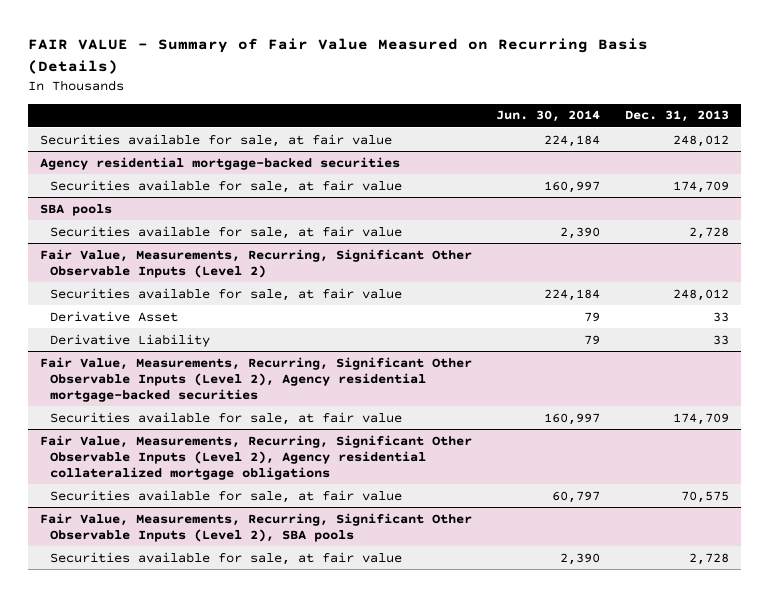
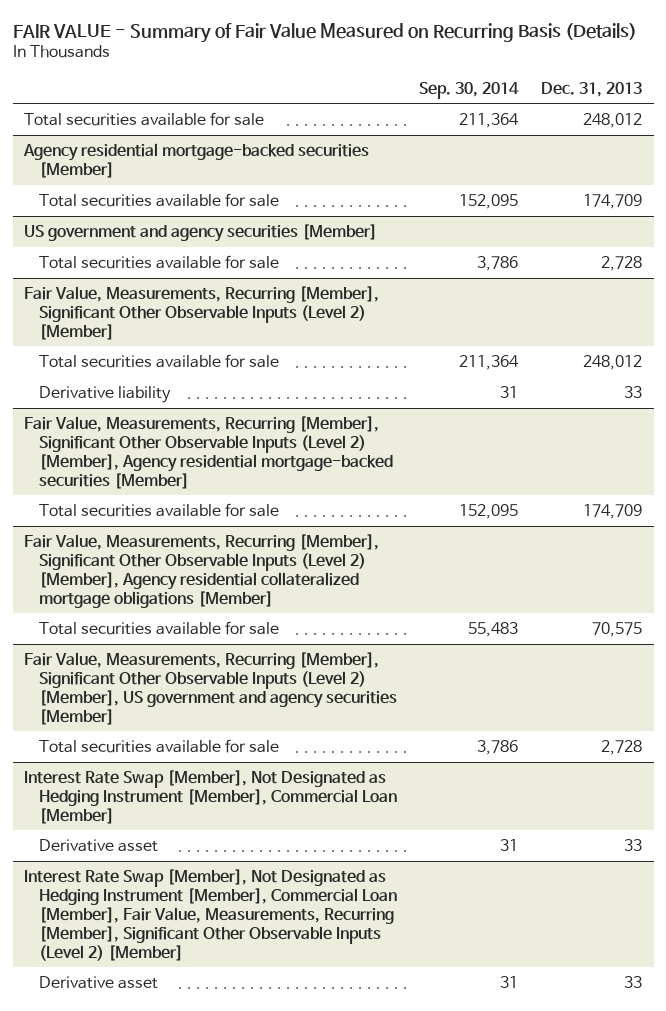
- | Jun. 30, 2014 | Dec. 31, 2013
+ | Sep. 30, 2014 | Dec. 31, 2013
- Securities available for sale, at fair value | 224,184 | 248,012
- Agency residential mortgage-backed securities
- Securities available for sale, at fair value | 160,997 | 174,709
- SBA pools
- Securities available for sale, at fair value | 2,390 | 2,728
- Fair Value, Measurements, Recurring, Significant Other Observable Inputs (Level 2)
- Securities available for sale, at fair value | 224,184 | 248,012
- Derivative Asset | 79 | 33
- Derivative Liability | 79 | 33
- Fair Value, Measurements, Recurring, Significant Other Observable Inputs (Level 2), Agency residential mortgage-backed securities
- Securities available for sale, at fair value | 160,997 | 174,709
- Fair Value, Measurements, Recurring, Significant Other Observable Inputs (Level 2), Agency residential collateralized mortgage obligations
- Securities available for sale, at fair value | 60,797 | 70,575
- Fair Value, Measurements, Recurring, Significant Other Observable Inputs (Level 2), SBA pools
- Securities available for sale, at fair value | 2,390 | 2,728
+ Total securities available for sale | 211,364 | 248,012
+ Agency residential mortgage-backed securities [Member]
+ Total securities available for sale | 152,095 | 174,709
+ US government and agency securities [Member]
+ Total securities available for sale | 3,786 | 2,728
+ Fair Value, Measurements, Recurring [Member], Significant Other Observable Inputs (Level 2) [Member]
+ Total securities available for sale | 211,364 | 248,012
+ Derivative liability | 31 | 33
+ Fair Value, Measurements, Recurring [Member], Significant Other Observable Inputs (Level 2) [Member], Agency residential mortgage-backed securities [Member]
+ Total securities available for sale | 152,095 | 174,709
+ Fair Value, Measurements, Recurring [Member], Significant Other Observable Inputs (Level 2) [Member], Agency residential collateralized mortgage obligations [Member]
+ Total securities available for sale | 55,483 | 70,575
+ Fair Value, Measurements, Recurring [Member], Significant Other Observable Inputs (Level 2) [Member], US government and agency securities [Member]
+ Total securities available for sale | 3,786 | 2,728
+ Interest Rate Swap [Member], Not Designated as Hedging Instrument [Member], Commercial Loan [Member]
+ Derivative asset | 31 | 33
+ Interest Rate Swap [Member], Not Designated as Hedging Instrument [Member], Commercial Loan [Member], Fair Value, Measurements, Recurring [Member], Significant Other Observable Inputs (Level 2) [Member]
+ Derivative asset | 31 | 33

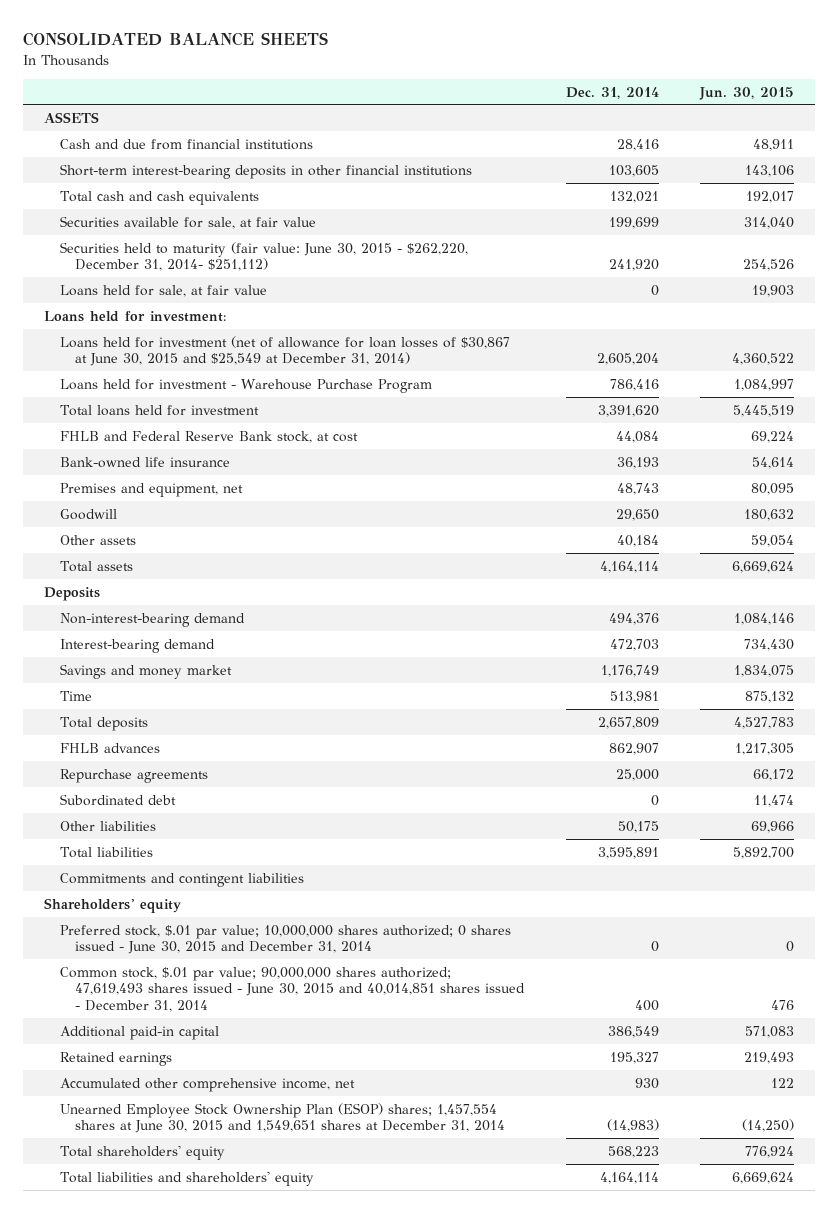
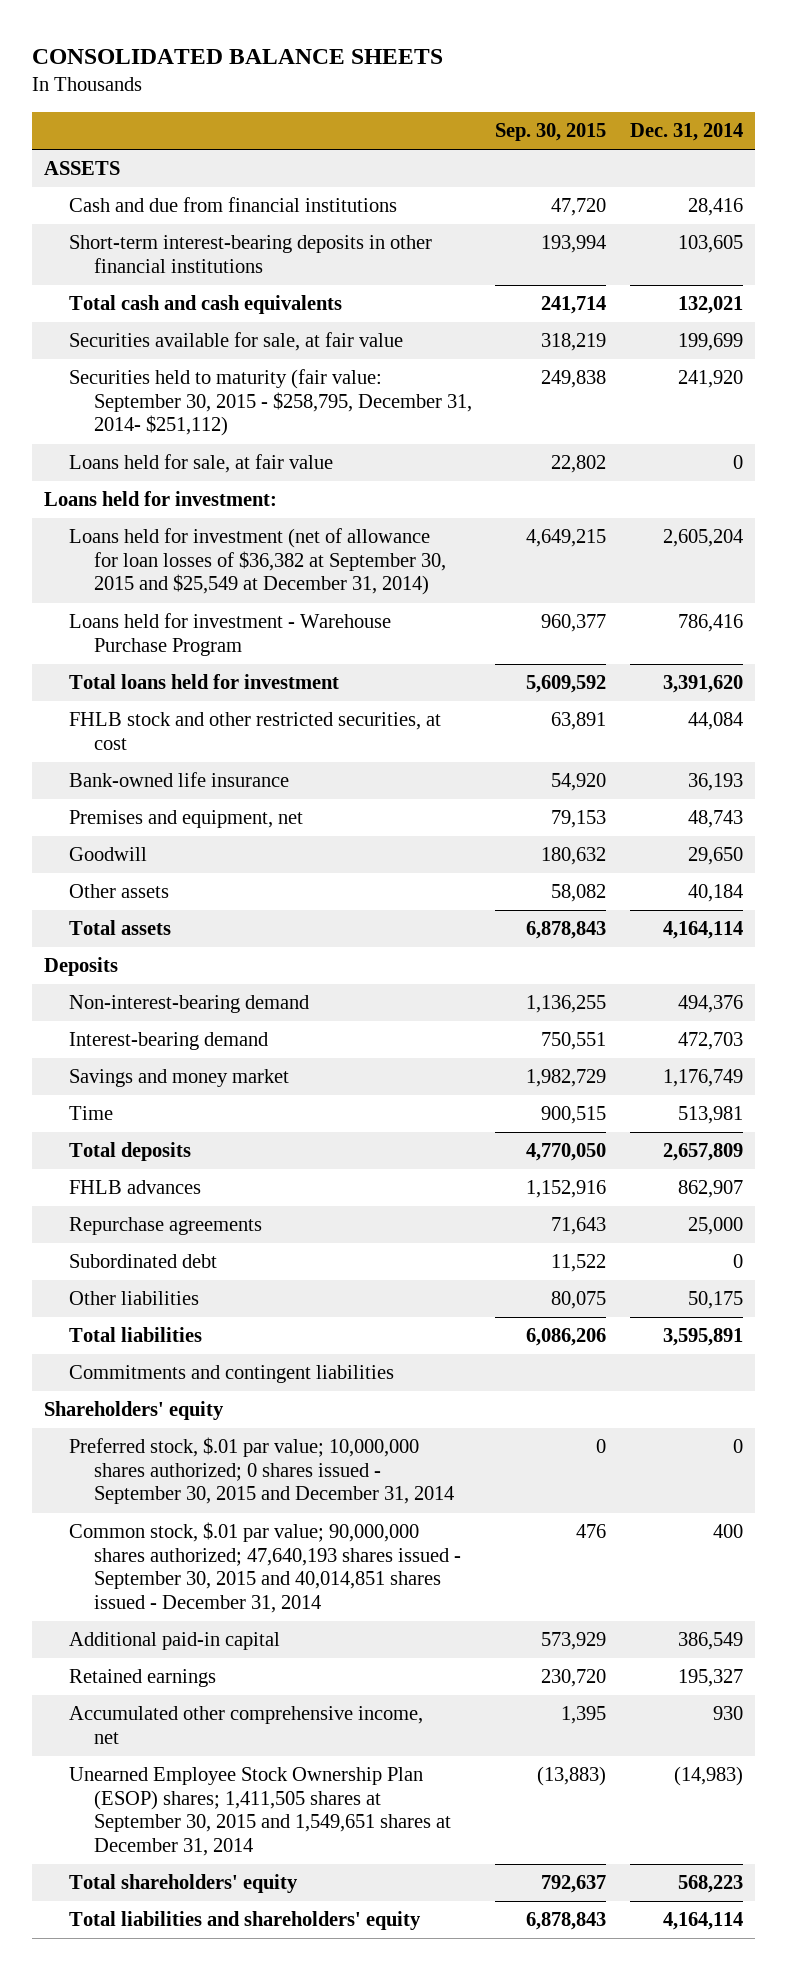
- | Dec. 31, 2014 | Jun. 30, 2015
+ | Sep. 30, 2015 | Dec. 31, 2014
- Securities held to maturity (fair value: June 30, 2015 - $262,220, December 31, 2014- $251,112) | 241,920 | 254,526
+ Securities held to maturity (fair value: September 30, 2015 - $258,795, December 31, 2014- $251,112) | 249,838 | 241,920
- Loans held for investment (net of allowance for loan losses of $30,867 at June 30, 2015 and $25,549 at December 31, 2014) | 2,605,204 | 4,360,522
+ Loans held for investment (net of allowance for loan losses of $36,382 at September 30, 2015 and $25,549 at December 31, 2014) | 4,649,215 | 2,605,204
- FHLB and Federal Reserve Bank stock, at cost | 44,084 | 69,224
+ FHLB stock and other restricted securities, at cost | 63,891 | 44,084
- Preferred stock, $.01 par value; 10,000,000 shares authorized; 0 shares issued - June 30, 2015 and December 31, 2014 | 0 | 0
- Common stock, $.01 par value; 90,000,000 shares authorized; 47,619,493 shares issued - June 30, 2015 and 40,014,851 shares issued - December 31, 2014 | 400 | 476
+ Preferred stock, $.01 par value; 10,000,000 shares authorized; 0 shares issued - September 30, 2015 and December 31, 2014 | 0 | 0
+ Common stock, $.01 par value; 90,000,000 shares authorized; 47,640,193 shares issued - September 30, 2015 and 40,014,851 shares issued - December 31, 2014 | 476 | 400
- Unearned Employee Stock Ownership Plan (ESOP) shares; 1,457,554 shares at June 30, 2015 and 1,549,651 shares at December 31, 2014 | (14,983) | (14,250)
+ Unearned Employee Stock Ownership Plan (ESOP) shares; 1,411,505 shares at September 30, 2015 and 1,549,651 shares at December 31, 2014 | (13,883) | (14,983)

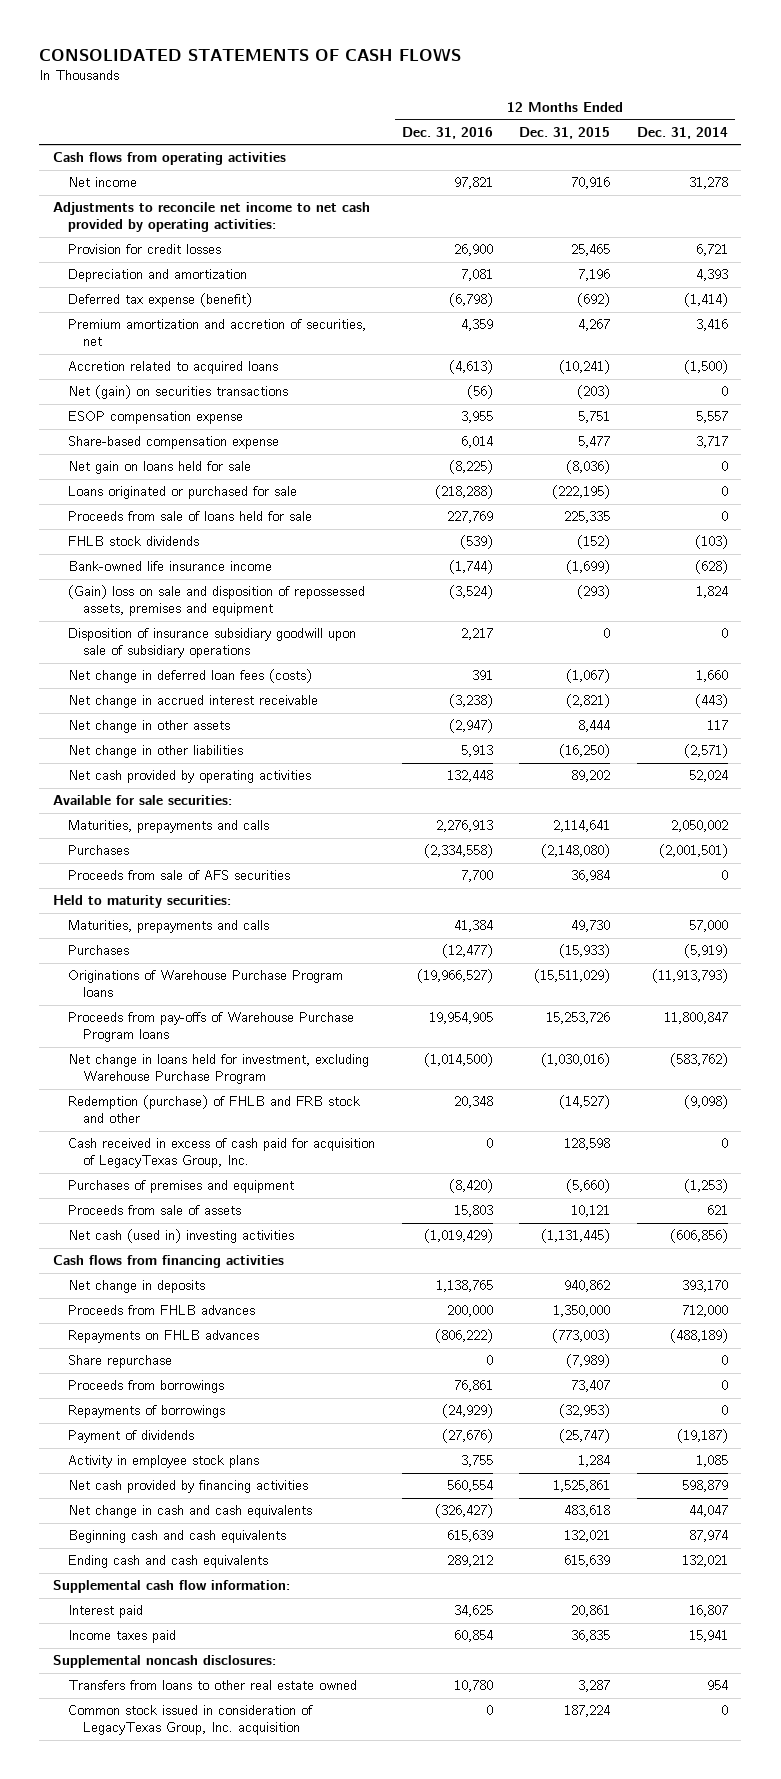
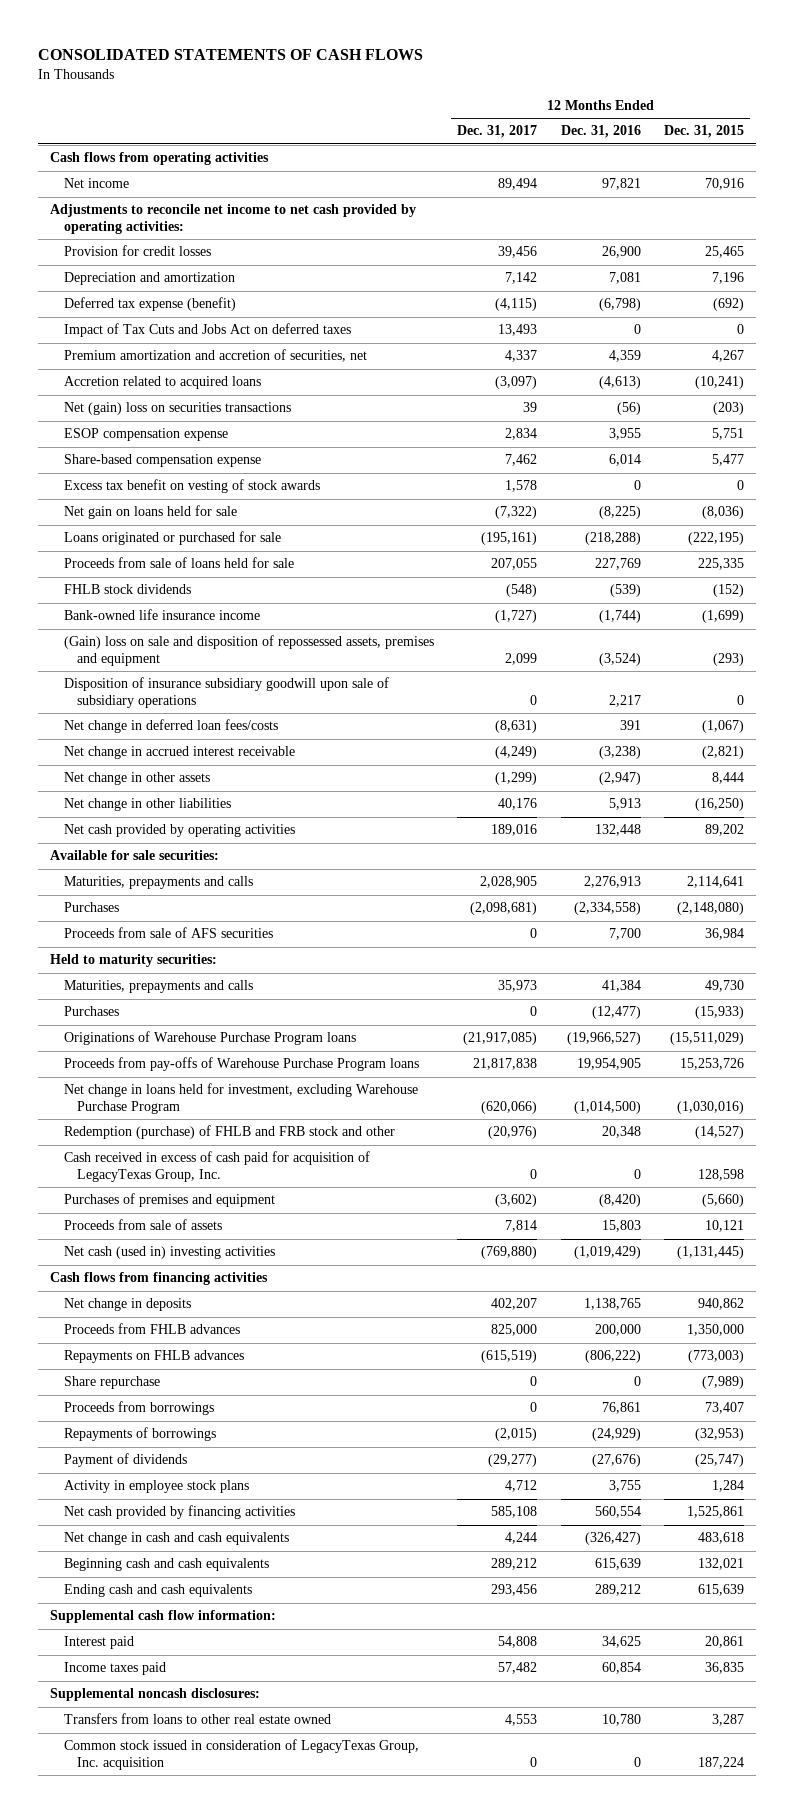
- | 12 Months Ended Dec. 31, 2016 | 12 Months Ended Dec. 31, 2015 | 12 Months Ended Dec. 31, 2014
+ | 12 Months Ended Dec. 31, 2017 | 12 Months Ended Dec. 31, 2016 | 12 Months Ended Dec. 31, 2015
+ Impact of Tax Cuts and Jobs Act on deferred taxes | 13,493 | 0 | 0
- Net (gain) on securities transactions | (56) | (203) | 0
+ Net (gain) loss on securities transactions | 39 | (56) | (203)
+ Excess tax benefit on vesting of stock awards | 1,578 | 0 | 0
- Net change in deferred loan fees (costs) | 391 | (1,067) | 1,660
+ Net change in deferred loan fees/costs | (8,631) | 391 | (1,067)

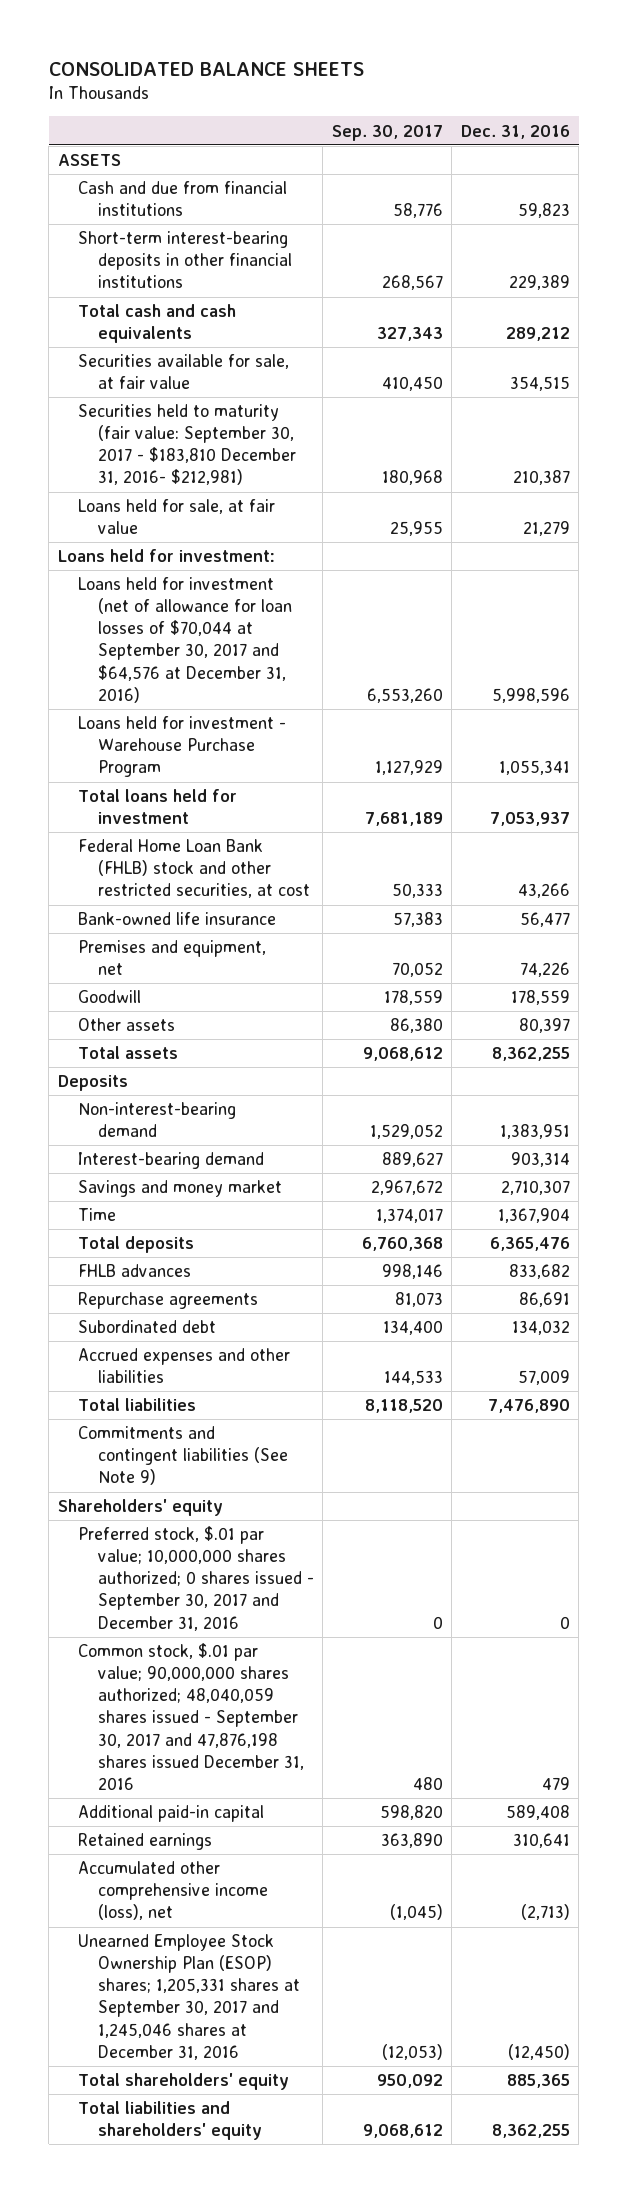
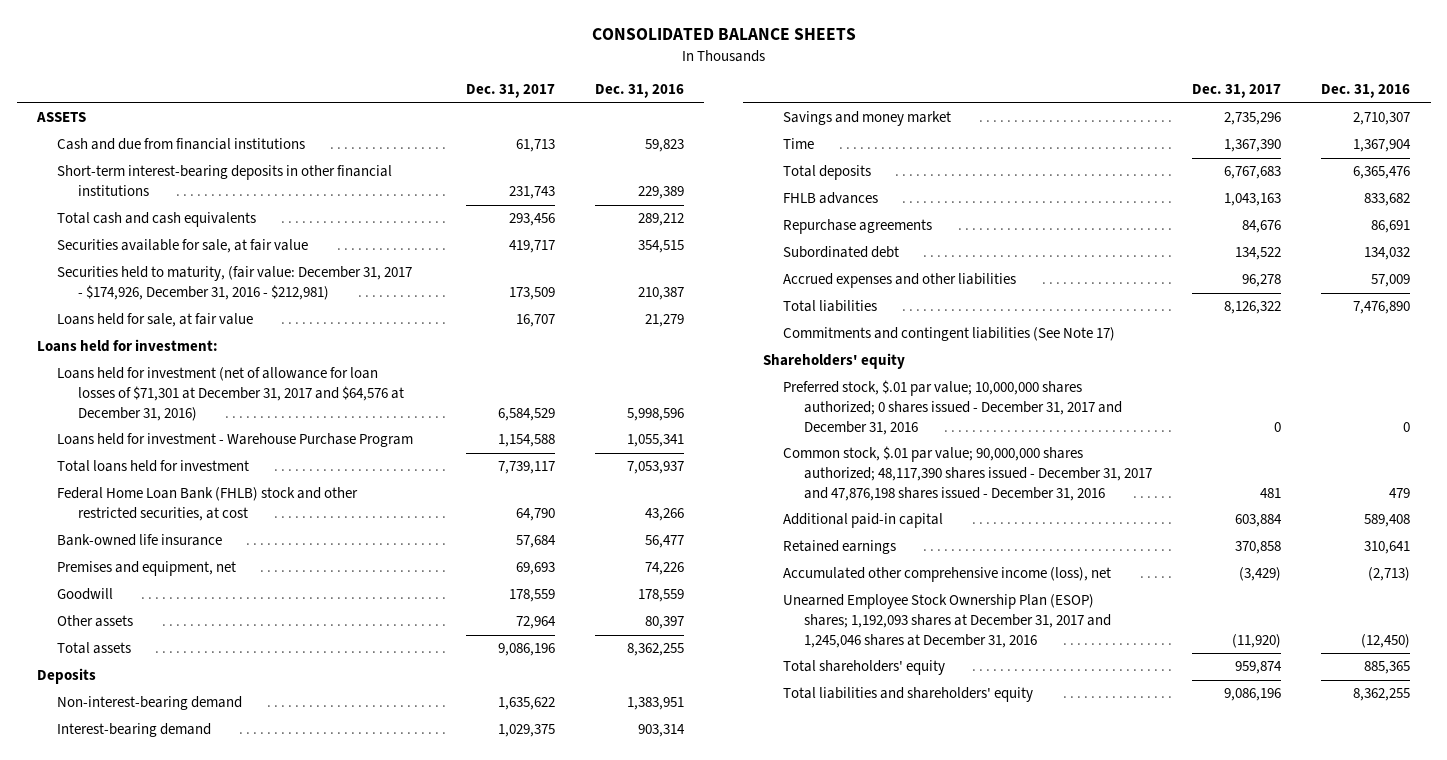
- | Sep. 30, 2017 | Dec. 31, 2016
+ | Dec. 31, 2017 | Dec. 31, 2016
- Securities held to maturity (fair value: September 30, 2017 - $183,810 December 31, 2016- $212,981) | 180,968 | 210,387
+ Securities held to maturity, (fair value: December 31, 2017 - $174,926, December 31, 2016 - $212,981) | 173,509 | 210,387
- Loans held for investment (net of allowance for loan losses of $70,044 at September 30, 2017 and $64,576 at December 31, 2016) | 6,553,260 | 5,998,596
+ Loans held for investment (net of allowance for loan losses of $71,301 at December 31, 2017 and $64,576 at December 31, 2016) | 6,584,529 | 5,998,596
- Commitments and contingent liabilities (See Note 9)
+ Commitments and contingent liabilities (See Note 17)
- Preferred stock, $.01 par value; 10,000,000 shares authorized; 0 shares issued - September 30, 2017 and December 31, 2016 | 0 | 0
- Common stock, $.01 par value; 90,000,000 shares authorized; 48,040,059 shares issued - September 30, 2017 and 47,876,198 shares issued December 31, 2016 | 480 | 479
+ Preferred stock, $.01 par value; 10,000,000 shares authorized; 0 shares issued - December 31, 2017 and December 31, 2016 | 0 | 0
+ Common stock, $.01 par value; 90,000,000 shares authorized; 48,117,390 shares issued - December 31, 2017 and 47,876,198 shares issued - December 31, 2016 | 481 | 479
- Unearned Employee Stock Ownership Plan (ESOP) shares; 1,205,331 shares at September 30, 2017 and 1,245,046 shares at December 31, 2016 | (12,053) | (12,450)
+ Unearned Employee Stock Ownership Plan (ESOP) shares; 1,192,093 shares at December 31, 2017 and 1,245,046 shares at December 31, 2016 | (11,920) | (12,450)

